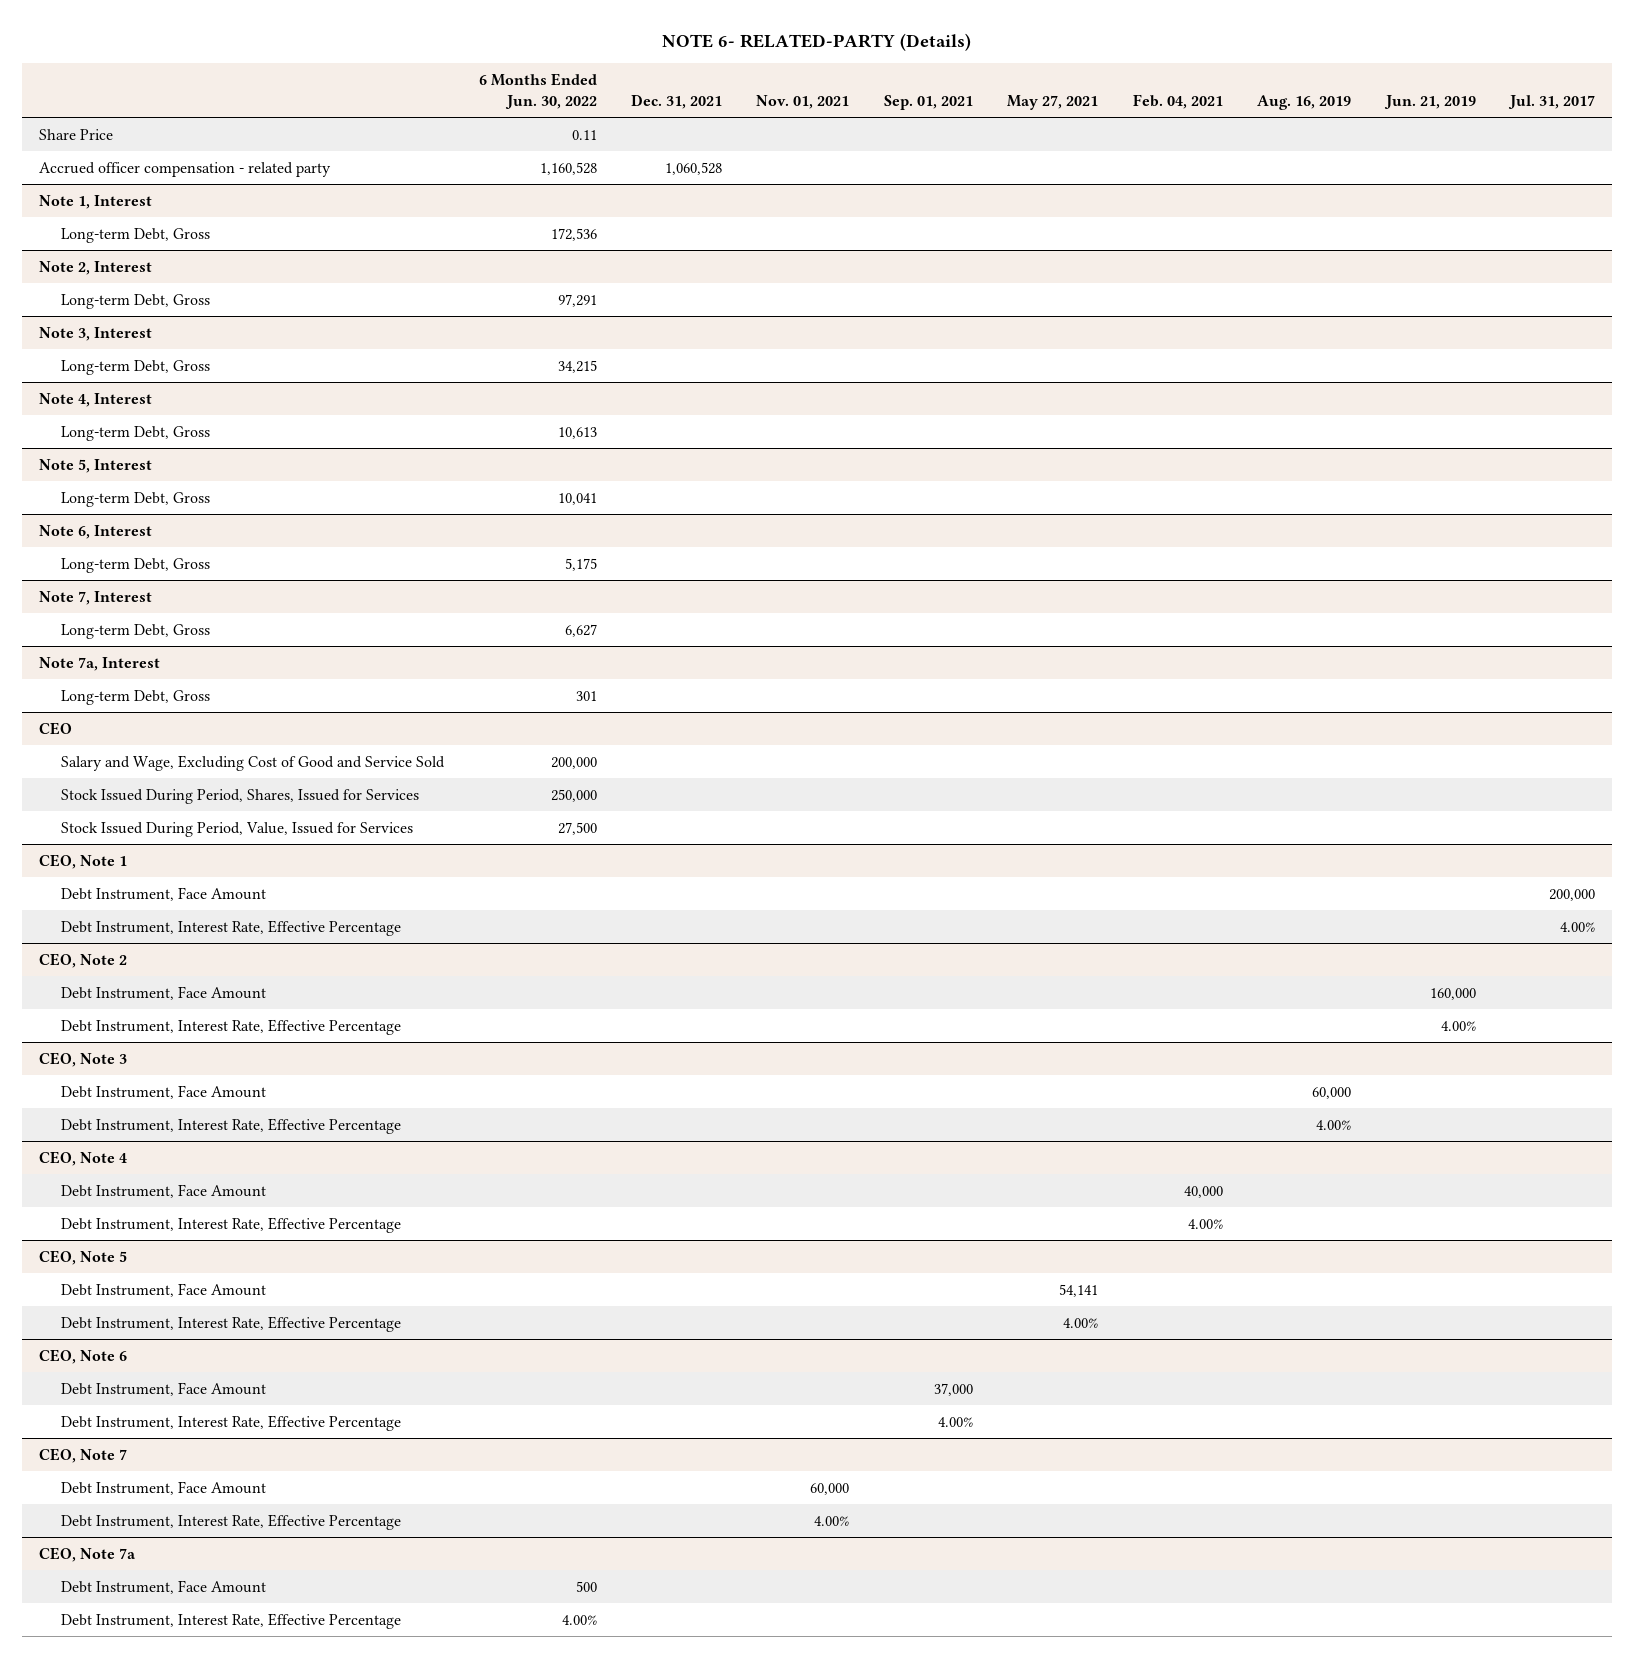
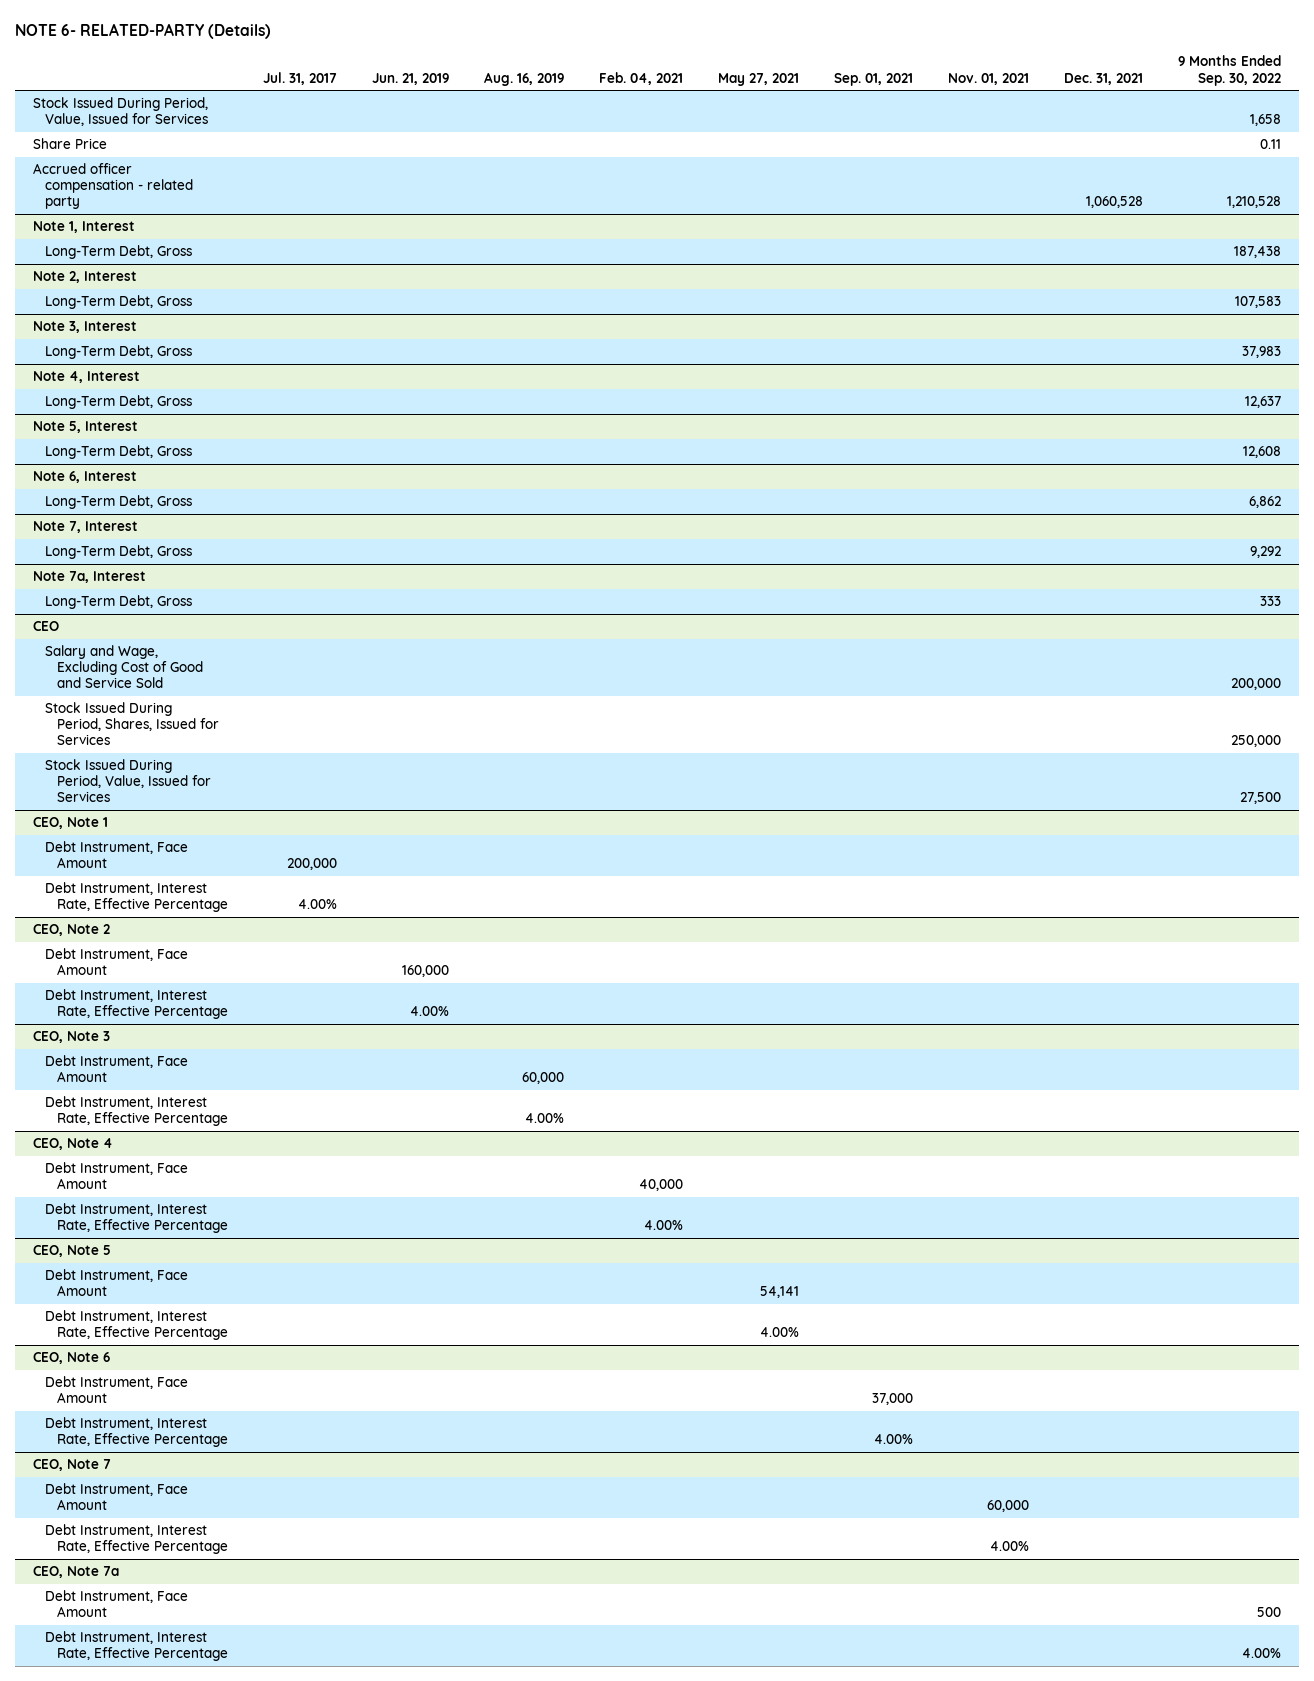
- | 6 Months Ended Jun. 30, 2022 | Dec. 31, 2021 | Nov. 01, 2021 | Sep. 01, 2021 | May 27, 2021 | Feb. 04, 2021 | Aug. 16, 2019 | Jun. 21, 2019 | Jul. 31, 2017
+ | Jul. 31, 2017 | Jun. 21, 2019 | Aug. 16, 2019 | Feb. 04, 2021 | May 27, 2021 | Sep. 01, 2021 | Nov. 01, 2021 | Dec. 31, 2021 | 9 Months Ended Sep. 30, 2022
+ Stock Issued During Period, Value, Issued for Services | | | | | | | | | 1,658
@ Note 1, Interest
- Long-term Debt, Gross | 172,536 | | | | | | | |
+ Long-Term Debt, Gross | | | | | | | | | 187,438
@ Note 2, Interest
- Long-term Debt, Gross | 97,291 | | | | | | | |
+ Long-Term Debt, Gross | | | | | | | | | 107,583
@ Note 3, Interest
- Long-term Debt, Gross | 34,215 | | | | | | | |
+ Long-Term Debt, Gross | | | | | | | | | 37,983
@ Note 4, Interest
- Long-term Debt, Gross | 10,613 | | | | | | | |
+ Long-Term Debt, Gross | | | | | | | | | 12,637
@ Note 5, Interest
- Long-term Debt, Gross | 10,041 | | | | | | | |
+ Long-Term Debt, Gross | | | | | | | | | 12,608
@ Note 6, Interest
- Long-term Debt, Gross | 5,175 | | | | | | | |
+ Long-Term Debt, Gross | | | | | | | | | 6,862
@ Note 7, Interest
- Long-term Debt, Gross | 6,627 | | | | | | | |
+ Long-Term Debt, Gross | | | | | | | | | 9,292
@ Note 7a, Interest
- Long-term Debt, Gross | 301 | | | | | | | |
+ Long-Term Debt, Gross | | | | | | | | | 333

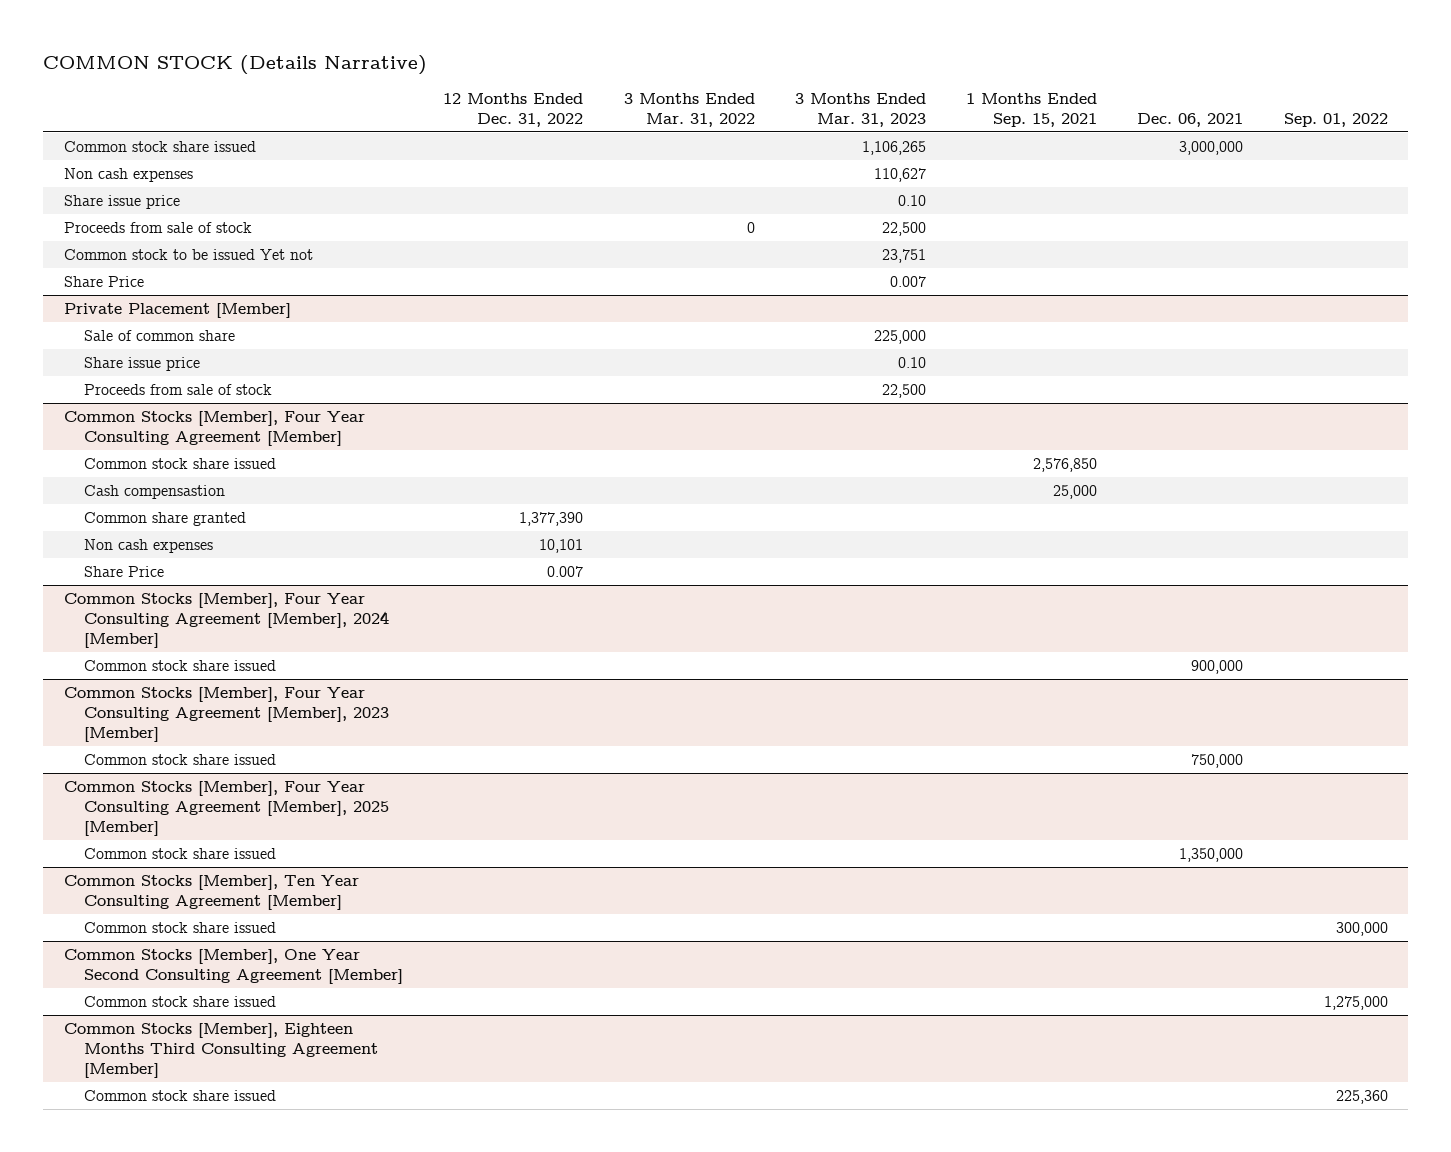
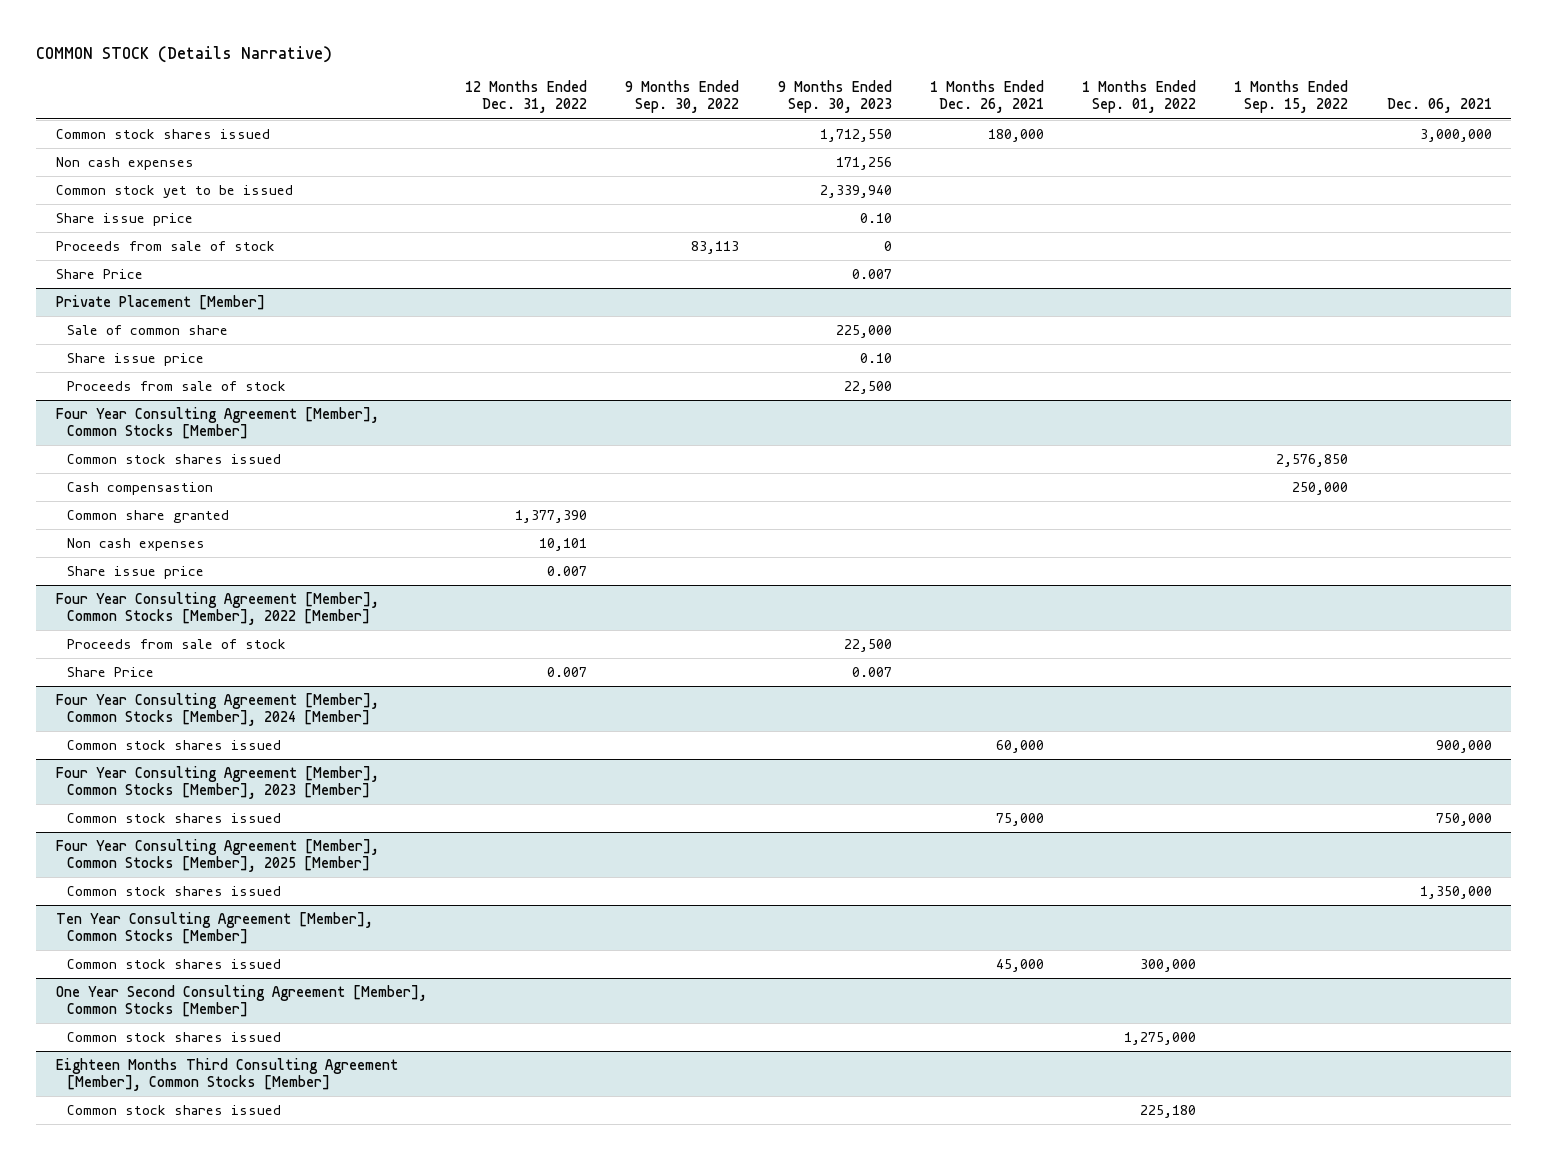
- | 12 Months Ended Dec. 31, 2022 | 3 Months Ended Mar. 31, 2022 | 3 Months Ended Mar. 31, 2023 | 1 Months Ended Sep. 15, 2021 | Dec. 06, 2021 | Sep. 01, 2022
+ | 12 Months Ended Dec. 31, 2022 | 9 Months Ended Sep. 30, 2022 | 9 Months Ended Sep. 30, 2023 | 1 Months Ended Dec. 26, 2021 | 1 Months Ended Sep. 01, 2022 | 1 Months Ended Sep. 15, 2022 | Dec. 06, 2021
- Common stock share issued | | | 1,106,265 | | 3,000,000 |
+ Common stock shares issued | | | 1,712,550 | 180,000 | | | 3,000,000
+ Common stock yet to be issued | | | 2,339,940 | | | |
- Common stock to be issued Yet not | | | 23,751 | | |
- Common Stocks [Member], Four Year Consulting Agreement [Member]
- Common stock share issued | | | | 2,576,850 | |
+ Four Year Consulting Agreement [Member], Common Stocks [Member]
+ Common stock shares issued | | | | | | 2,576,850 |
- Share Price | 0.007 | | | | |
- Common Stocks [Member], Four Year Consulting Agreement [Member], 2024 [Member]
- Common stock share issued | | | | | 900,000 |
- Common Stocks [Member], Four Year Consulting Agreement [Member], 2023 [Member]
- Common stock share issued | | | | | 750,000 |
- Common Stocks [Member], Four Year Consulting Agreement [Member], 2025 [Member]
- Common stock share issued | | | | | 1,350,000 |
- Common Stocks [Member], Ten Year Consulting Agreement [Member]
- Common stock share issued | | | | | | 300,000
- Common Stocks [Member], One Year Second Consulting Agreement [Member]
- Common stock share issued | | | | | | 1,275,000
- Common Stocks [Member], Eighteen Months Third Consulting Agreement [Member]
- Common stock share issued | | | | | | 225,360
+ Share issue price | 0.007 | | | | | |
+ Four Year Consulting Agreement [Member], Common Stocks [Member], 2022 [Member]
+ Proceeds from sale of stock | | | 22,500 | | | |
+ Share Price | 0.007 | | 0.007 | | | |
+ Four Year Consulting Agreement [Member], Common Stocks [Member], 2024 [Member]
+ Common stock shares issued | | | | 60,000 | | | 900,000
+ Four Year Consulting Agreement [Member], Common Stocks [Member], 2023 [Member]
+ Common stock shares issued | | | | 75,000 | | | 750,000
+ Four Year Consulting Agreement [Member], Common Stocks [Member], 2025 [Member]
+ Common stock shares issued | | | | | | | 1,350,000
+ Ten Year Consulting Agreement [Member], Common Stocks [Member]
+ Common stock shares issued | | | | 45,000 | 300,000 | |
+ One Year Second Consulting Agreement [Member], Common Stocks [Member]
+ Common stock shares issued | | | | | 1,275,000 | |
+ Eighteen Months Third Consulting Agreement [Member], Common Stocks [Member]
+ Common stock shares issued | | | | | 225,180 | |

